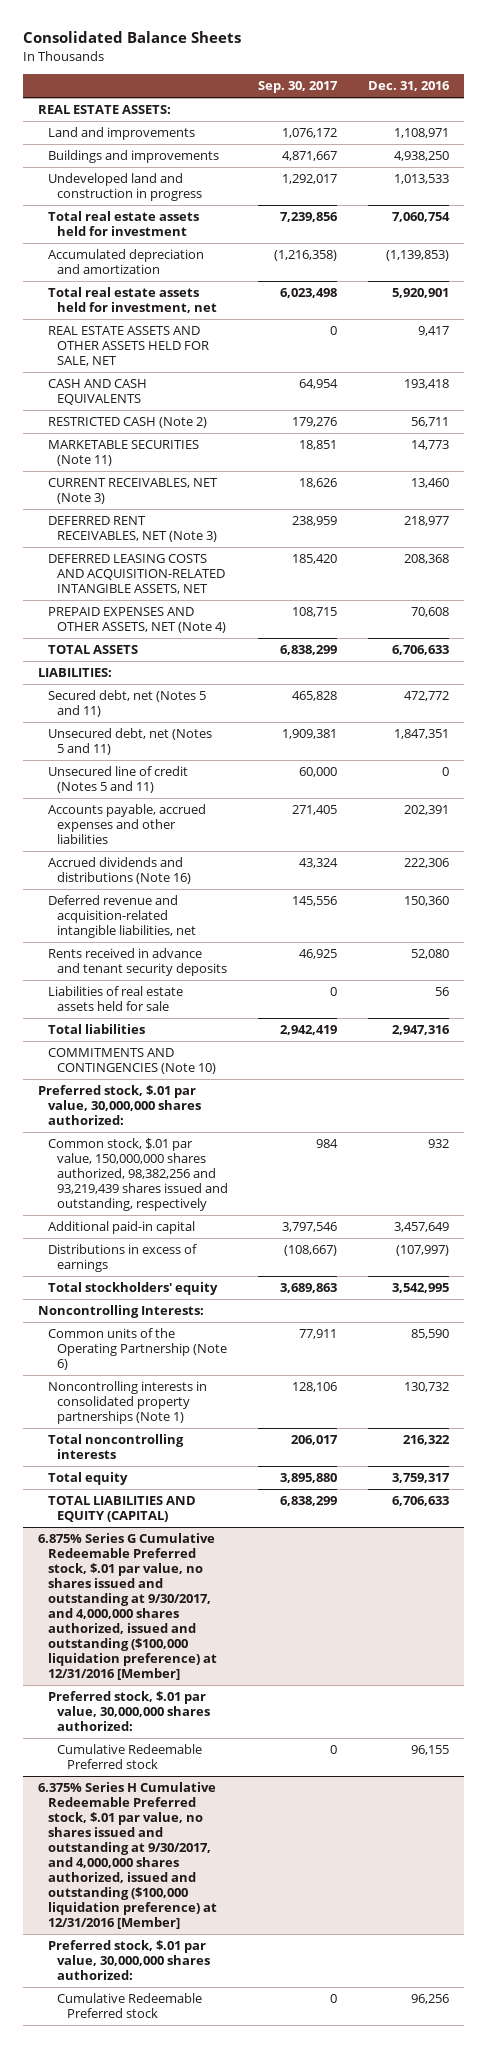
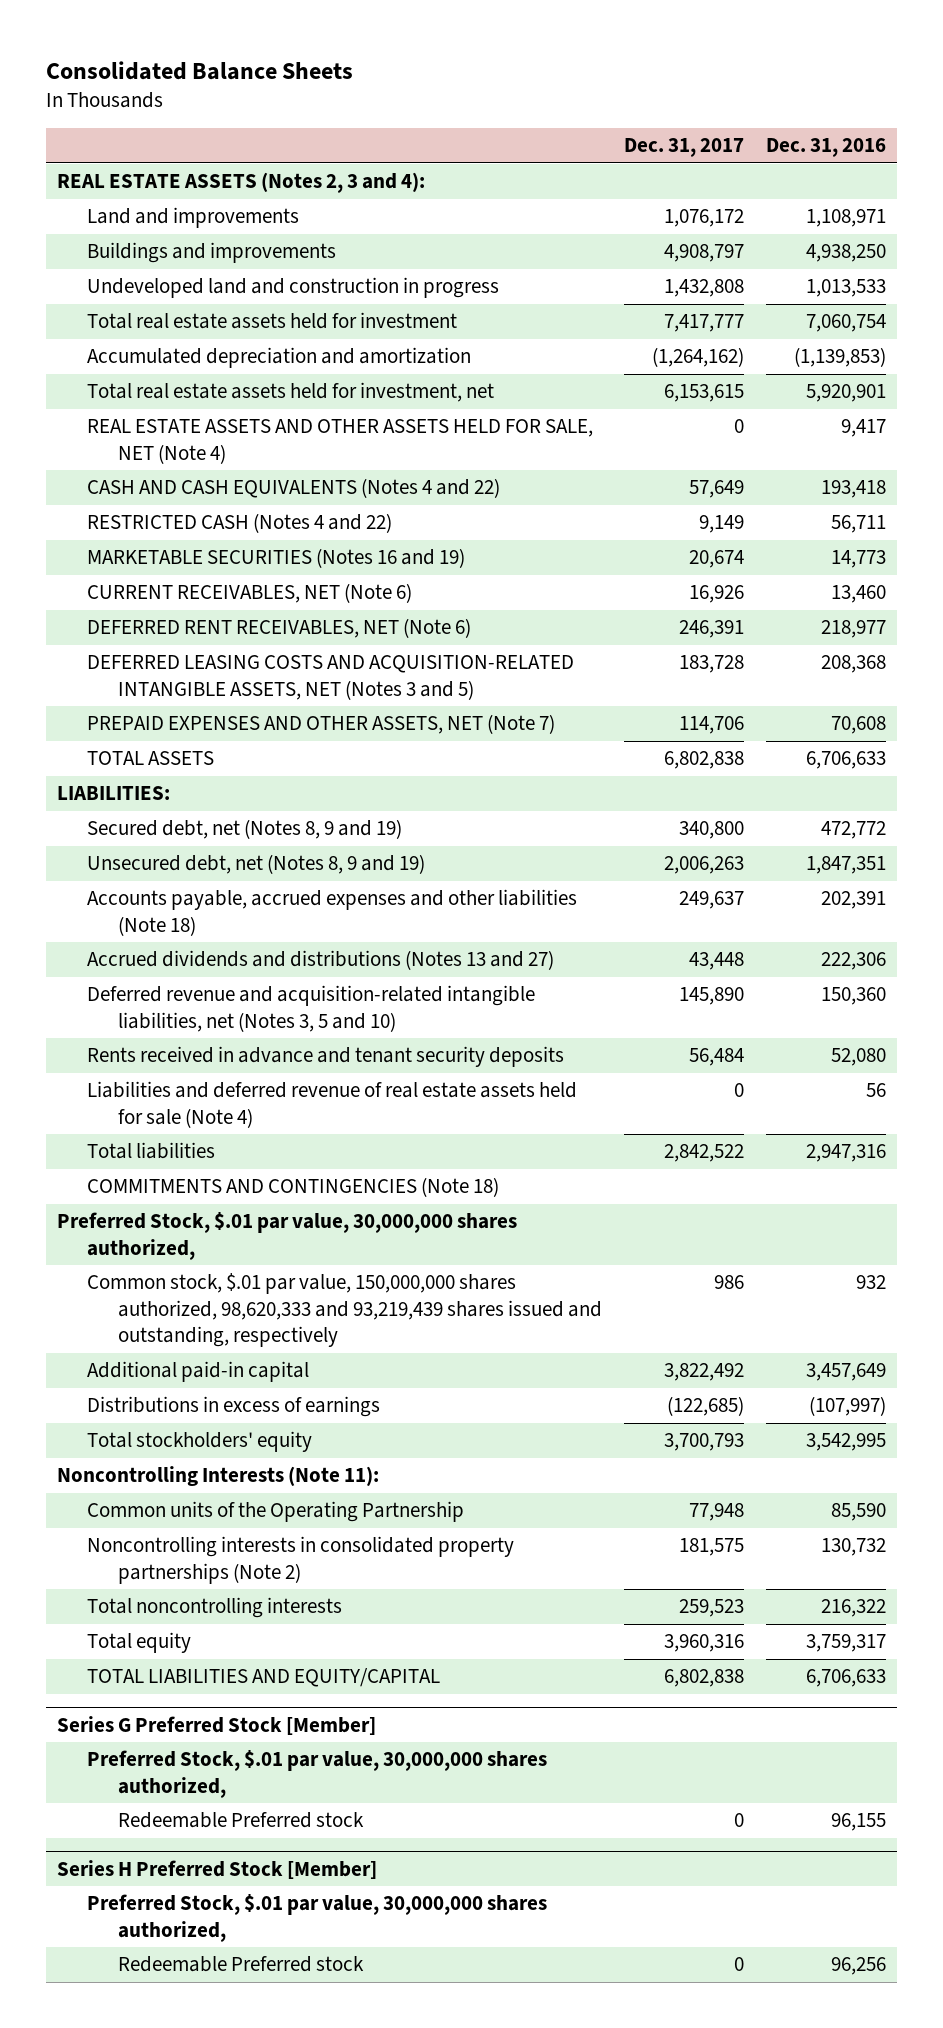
- | Sep. 30, 2017 | Dec. 31, 2016
+ | Dec. 31, 2017 | Dec. 31, 2016
- REAL ESTATE ASSETS:
+ REAL ESTATE ASSETS (Notes 2, 3 and 4):
- REAL ESTATE ASSETS AND OTHER ASSETS HELD FOR SALE, NET | 0 | 9,417
- CASH AND CASH EQUIVALENTS | 64,954 | 193,418
- RESTRICTED CASH (Note 2) | 179,276 | 56,711
- MARKETABLE SECURITIES (Note 11) | 18,851 | 14,773
- CURRENT RECEIVABLES, NET (Note 3) | 18,626 | 13,460
- DEFERRED RENT RECEIVABLES, NET (Note 3) | 238,959 | 218,977
- DEFERRED LEASING COSTS AND ACQUISITION-RELATED INTANGIBLE ASSETS, NET | 185,420 | 208,368
- PREPAID EXPENSES AND OTHER ASSETS, NET (Note 4) | 108,715 | 70,608
+ REAL ESTATE ASSETS AND OTHER ASSETS HELD FOR SALE, NET (Note 4) | 0 | 9,417
+ CASH AND CASH EQUIVALENTS (Notes 4 and 22) | 57,649 | 193,418
+ RESTRICTED CASH (Notes 4 and 22) | 9,149 | 56,711
+ MARKETABLE SECURITIES (Notes 16 and 19) | 20,674 | 14,773
+ CURRENT RECEIVABLES, NET (Note 6) | 16,926 | 13,460
+ DEFERRED RENT RECEIVABLES, NET (Note 6) | 246,391 | 218,977
+ DEFERRED LEASING COSTS AND ACQUISITION-RELATED INTANGIBLE ASSETS, NET (Notes 3 and 5) | 183,728 | 208,368
+ PREPAID EXPENSES AND OTHER ASSETS, NET (Note 7) | 114,706 | 70,608
- Secured debt, net (Notes 5 and 11) | 465,828 | 472,772
- Unsecured debt, net (Notes 5 and 11) | 1,909,381 | 1,847,351
- Unsecured line of credit (Notes 5 and 11) | 60,000 | 0
- Accounts payable, accrued expenses and other liabilities | 271,405 | 202,391
- Accrued dividends and distributions (Note 16) | 43,324 | 222,306
- Deferred revenue and acquisition-related intangible liabilities, net | 145,556 | 150,360
+ Secured debt, net (Notes 8, 9 and 19) | 340,800 | 472,772
+ Unsecured debt, net (Notes 8, 9 and 19) | 2,006,263 | 1,847,351
+ Accounts payable, accrued expenses and other liabilities (Note 18) | 249,637 | 202,391
+ Accrued dividends and distributions (Notes 13 and 27) | 43,448 | 222,306
+ Deferred revenue and acquisition-related intangible liabilities, net (Notes 3, 5 and 10) | 145,890 | 150,360
- Liabilities of real estate assets held for sale | 0 | 56
+ Liabilities and deferred revenue of real estate assets held for sale (Note 4) | 0 | 56
- COMMITMENTS AND CONTINGENCIES (Note 10)
- Preferred stock, $.01 par value, 30,000,000 shares authorized:
- Common stock, $.01 par value, 150,000,000 shares authorized, 98,382,256 and 93,219,439 shares issued and outstanding, respectively | 984 | 932
+ COMMITMENTS AND CONTINGENCIES (Note 18)
+ Preferred Stock, $.01 par value, 30,000,000 shares authorized,
+ Common stock, $.01 par value, 150,000,000 shares authorized, 98,620,333 and 93,219,439 shares issued and outstanding, respectively | 986 | 932
- Noncontrolling Interests:
- Common units of the Operating Partnership (Note 6) | 77,911 | 85,590
- Noncontrolling interests in consolidated property partnerships (Note 1) | 128,106 | 130,732
+ Noncontrolling Interests (Note 11):
+ Common units of the Operating Partnership | 77,948 | 85,590
+ Noncontrolling interests in consolidated property partnerships (Note 2) | 181,575 | 130,732
- TOTAL LIABILITIES AND EQUITY (CAPITAL) | 6,838,299 | 6,706,633
- 6.875% Series G Cumulative Redeemable Preferred stock, $.01 par value, no shares issued and outstanding at 9/30/2017, and 4,000,000 shares authorized, issued and outstanding ($100,000 liquidation preference) at 12/31/2016 [Member]
- Preferred stock, $.01 par value, 30,000,000 shares authorized:
- Cumulative Redeemable Preferred stock | 0 | 96,155
- 6.375% Series H Cumulative Redeemable Preferred stock, $.01 par value, no shares issued and outstanding at 9/30/2017, and 4,000,000 shares authorized, issued and outstanding ($100,000 liquidation preference) at 12/31/2016 [Member]
- Preferred stock, $.01 par value, 30,000,000 shares authorized:
- Cumulative Redeemable Preferred stock | 0 | 96,256
+ TOTAL LIABILITIES AND EQUITY/CAPITAL | 6,802,838 | 6,706,633
+ Series G Preferred Stock [Member]
+ Preferred Stock, $.01 par value, 30,000,000 shares authorized,
+ Redeemable Preferred stock | 0 | 96,155
+ Series H Preferred Stock [Member]
+ Preferred Stock, $.01 par value, 30,000,000 shares authorized,
+ Redeemable Preferred stock | 0 | 96,256

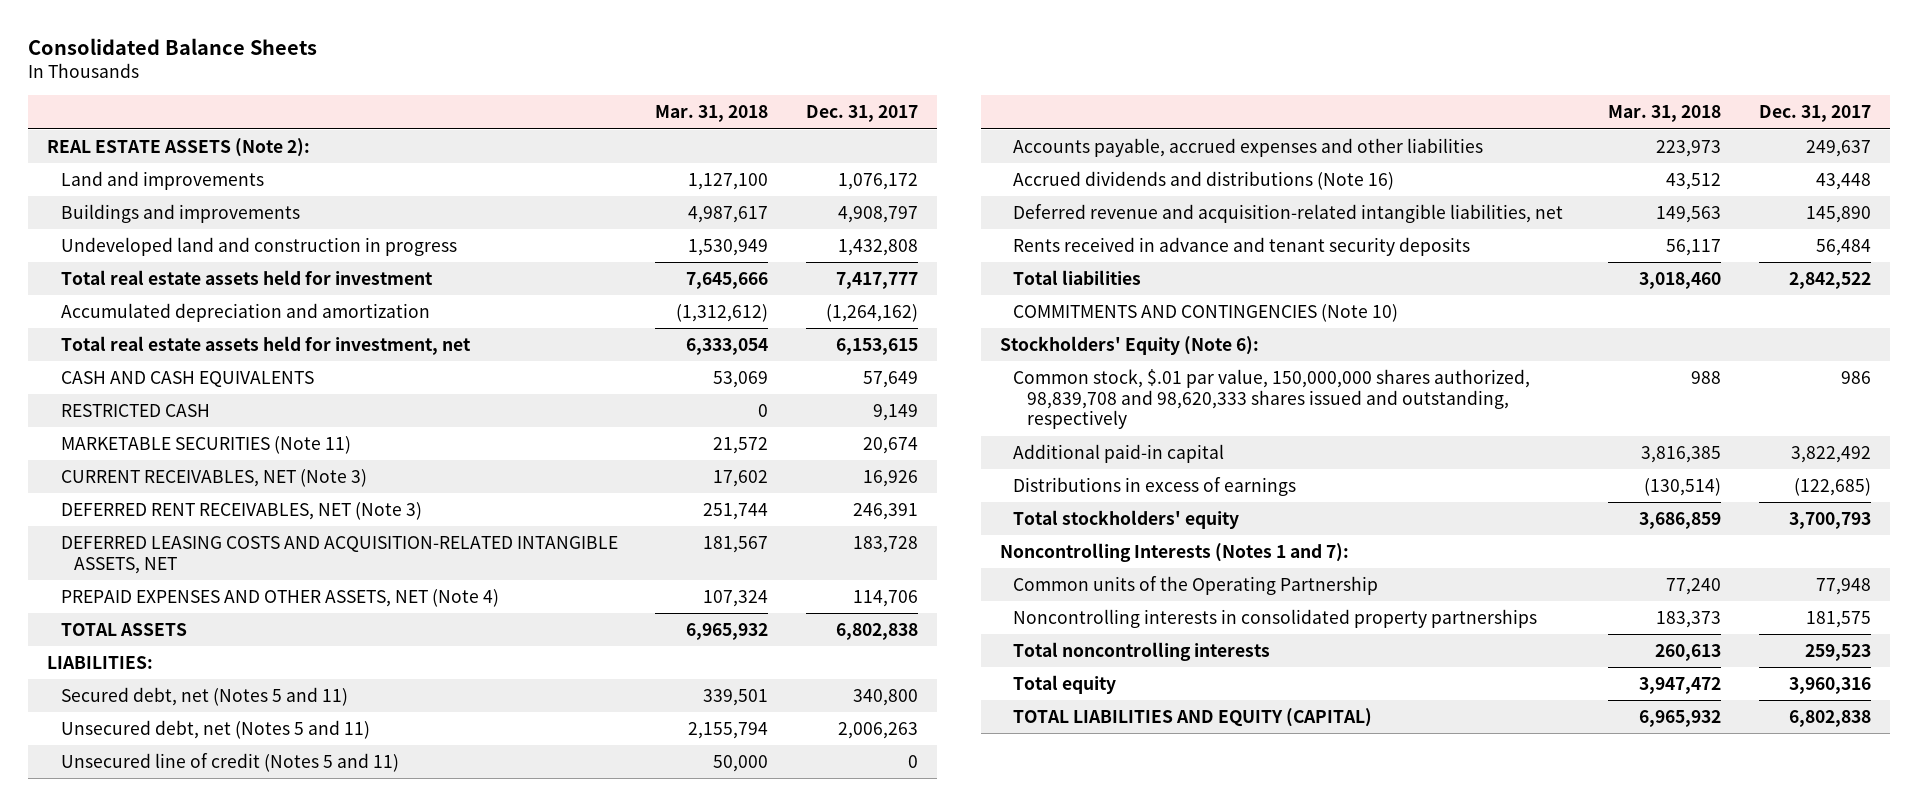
- | Dec. 31, 2017 | Dec. 31, 2016
+ | Mar. 31, 2018 | Dec. 31, 2017
- REAL ESTATE ASSETS (Notes 2, 3 and 4):
+ REAL ESTATE ASSETS (Note 2):
- REAL ESTATE ASSETS AND OTHER ASSETS HELD FOR SALE, NET (Note 4) | 0 | 9,417
- CASH AND CASH EQUIVALENTS (Notes 4 and 22) | 57,649 | 193,418
- RESTRICTED CASH (Notes 4 and 22) | 9,149 | 56,711
- MARKETABLE SECURITIES (Notes 16 and 19) | 20,674 | 14,773
- CURRENT RECEIVABLES, NET (Note 6) | 16,926 | 13,460
- DEFERRED RENT RECEIVABLES, NET (Note 6) | 246,391 | 218,977
- DEFERRED LEASING COSTS AND ACQUISITION-RELATED INTANGIBLE ASSETS, NET (Notes 3 and 5) | 183,728 | 208,368
- PREPAID EXPENSES AND OTHER ASSETS, NET (Note 7) | 114,706 | 70,608
+ CASH AND CASH EQUIVALENTS | 53,069 | 57,649
+ RESTRICTED CASH | 0 | 9,149
+ MARKETABLE SECURITIES (Note 11) | 21,572 | 20,674
+ CURRENT RECEIVABLES, NET (Note 3) | 17,602 | 16,926
+ DEFERRED RENT RECEIVABLES, NET (Note 3) | 251,744 | 246,391
+ DEFERRED LEASING COSTS AND ACQUISITION-RELATED INTANGIBLE ASSETS, NET | 181,567 | 183,728
+ PREPAID EXPENSES AND OTHER ASSETS, NET (Note 4) | 107,324 | 114,706
- Secured debt, net (Notes 8, 9 and 19) | 340,800 | 472,772
- Unsecured debt, net (Notes 8, 9 and 19) | 2,006,263 | 1,847,351
- Accounts payable, accrued expenses and other liabilities (Note 18) | 249,637 | 202,391
- Accrued dividends and distributions (Notes 13 and 27) | 43,448 | 222,306
- Deferred revenue and acquisition-related intangible liabilities, net (Notes 3, 5 and 10) | 145,890 | 150,360
+ Secured debt, net (Notes 5 and 11) | 339,501 | 340,800
+ Unsecured debt, net (Notes 5 and 11) | 2,155,794 | 2,006,263
+ Unsecured line of credit (Notes 5 and 11) | 50,000 | 0
+ Accounts payable, accrued expenses and other liabilities | 223,973 | 249,637
+ Accrued dividends and distributions (Note 16) | 43,512 | 43,448
+ Deferred revenue and acquisition-related intangible liabilities, net | 149,563 | 145,890
- Liabilities and deferred revenue of real estate assets held for sale (Note 4) | 0 | 56
- COMMITMENTS AND CONTINGENCIES (Note 18)
- Preferred Stock, $.01 par value, 30,000,000 shares authorized,
- Common stock, $.01 par value, 150,000,000 shares authorized, 98,620,333 and 93,219,439 shares issued and outstanding, respectively | 986 | 932
+ COMMITMENTS AND CONTINGENCIES (Note 10)
+ Stockholders' Equity (Note 6):
+ Common stock, $.01 par value, 150,000,000 shares authorized, 98,839,708 and 98,620,333 shares issued and outstanding, respectively | 988 | 986
- Noncontrolling Interests (Note 11):
+ Noncontrolling Interests (Notes 1 and 7):
- Noncontrolling interests in consolidated property partnerships (Note 2) | 181,575 | 130,732
+ Noncontrolling interests in consolidated property partnerships | 183,373 | 181,575
- TOTAL LIABILITIES AND EQUITY/CAPITAL | 6,802,838 | 6,706,633
- Series G Preferred Stock [Member]
- Preferred Stock, $.01 par value, 30,000,000 shares authorized,
- Redeemable Preferred stock | 0 | 96,155
- Series H Preferred Stock [Member]
- Preferred Stock, $.01 par value, 30,000,000 shares authorized,
- Redeemable Preferred stock | 0 | 96,256
+ TOTAL LIABILITIES AND EQUITY (CAPITAL) | 6,965,932 | 6,802,838

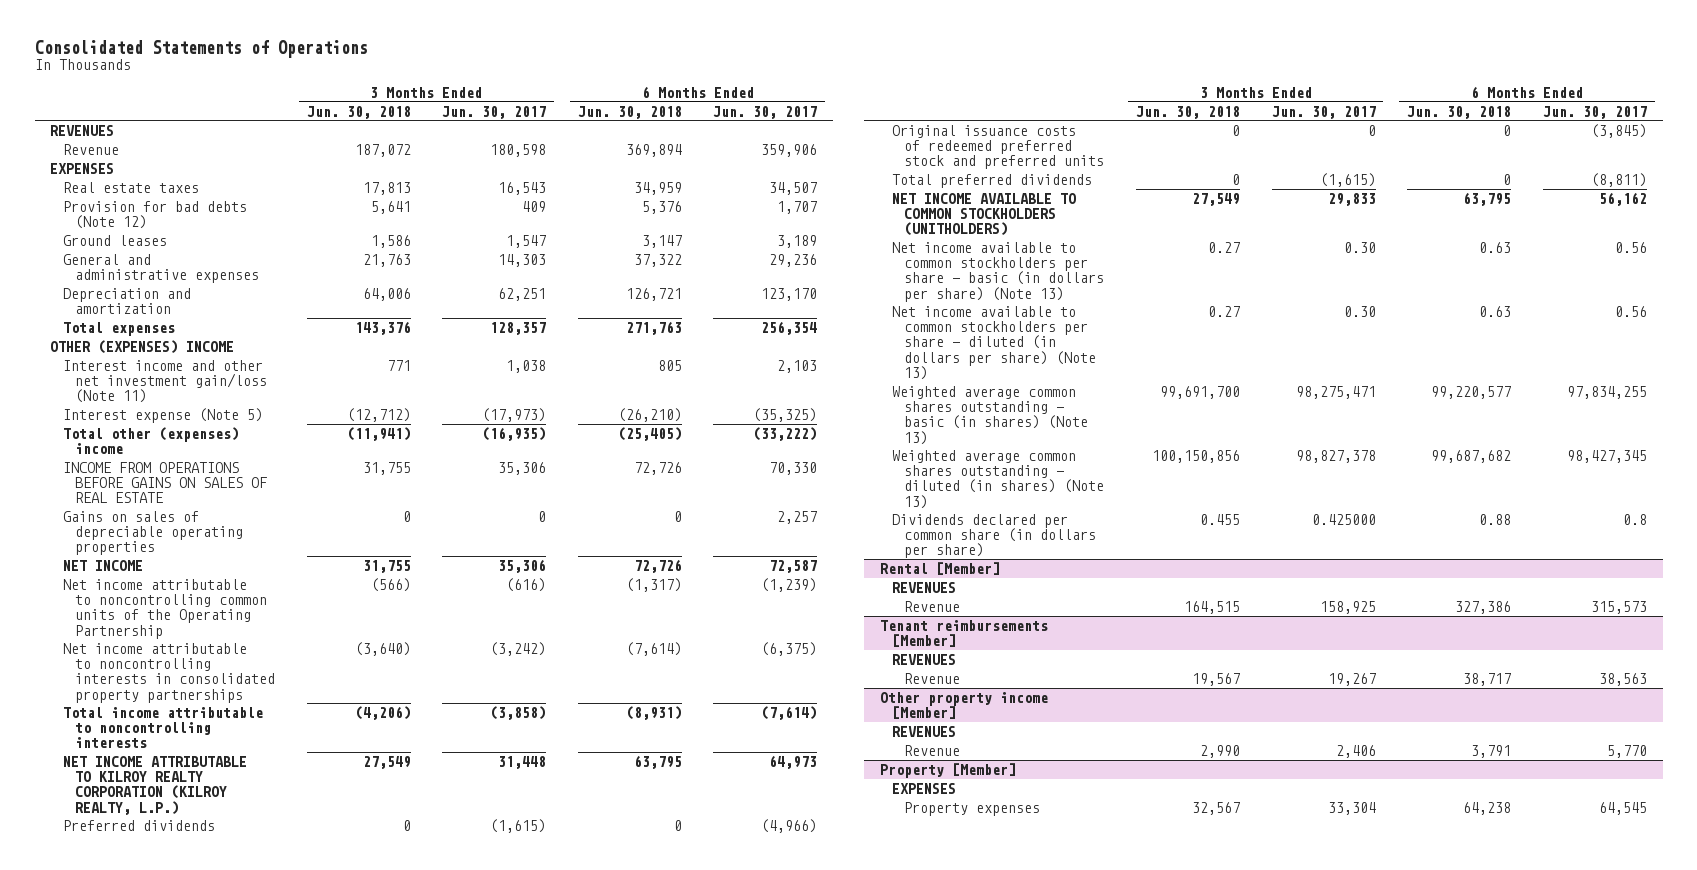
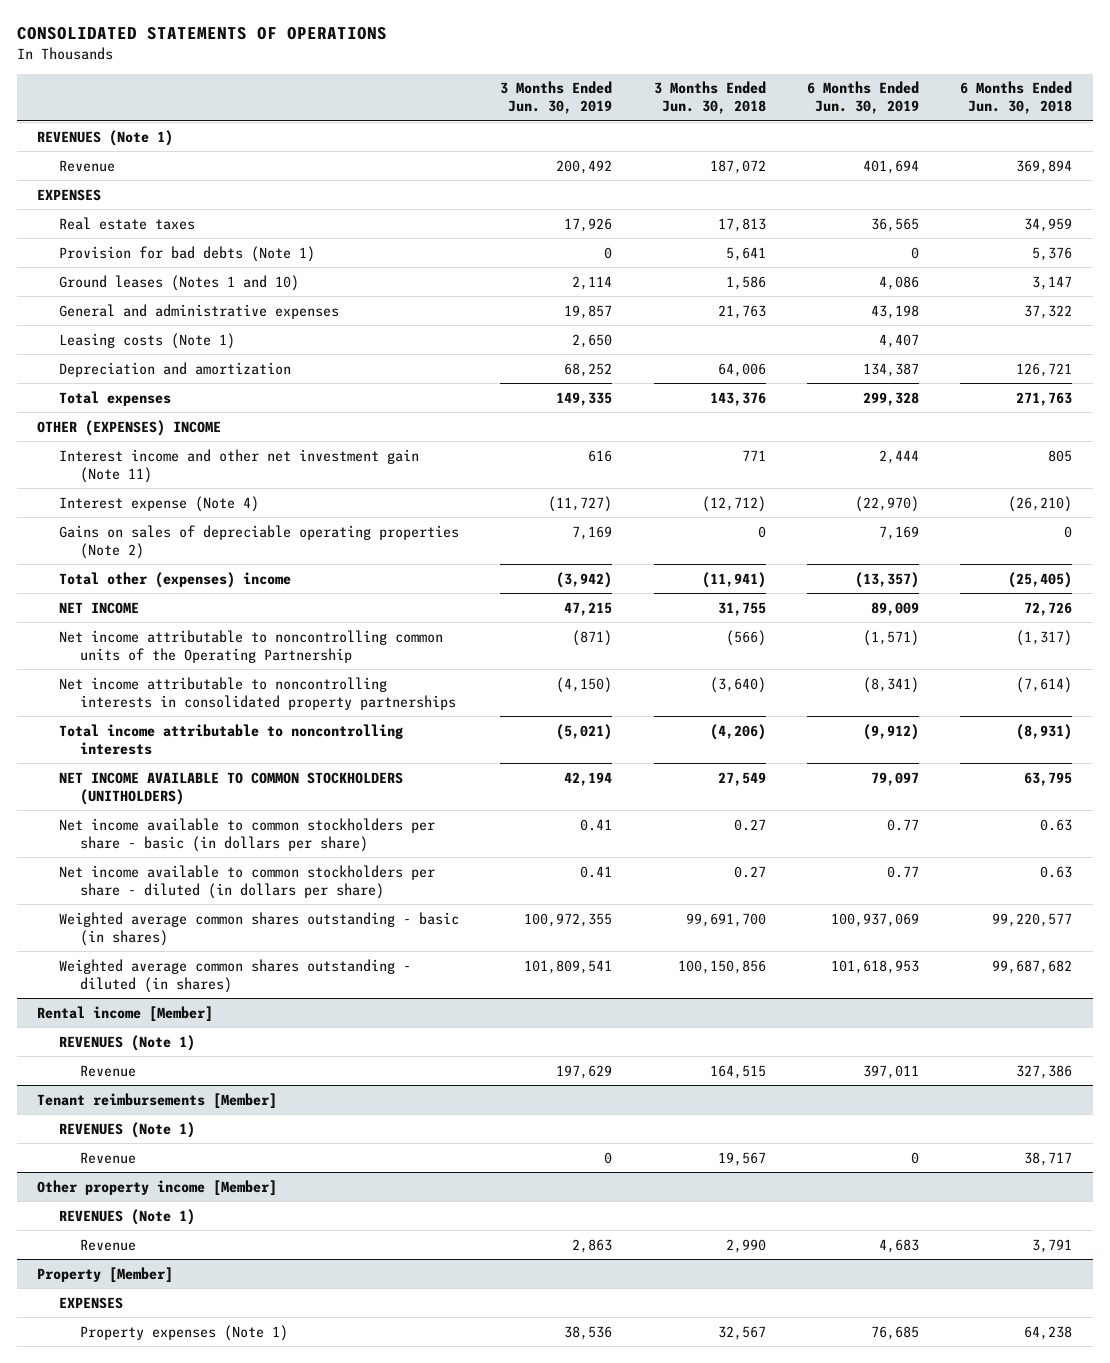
- Consolidated Statements of Operations
+ CONSOLIDATED STATEMENTS OF OPERATIONS
- | 3 Months Ended Jun. 30, 2018 | 3 Months Ended Jun. 30, 2017 | 6 Months Ended Jun. 30, 2018 | 6 Months Ended Jun. 30, 2017
+ | 3 Months Ended Jun. 30, 2019 | 3 Months Ended Jun. 30, 2018 | 6 Months Ended Jun. 30, 2019 | 6 Months Ended Jun. 30, 2018
- REVENUES
+ REVENUES (Note 1)
- Provision for bad debts (Note 12) | 5,641 | 409 | 5,376 | 1,707
- Ground leases | 1,586 | 1,547 | 3,147 | 3,189
+ Provision for bad debts (Note 1) | 0 | 5,641 | 0 | 5,376
+ Ground leases (Notes 1 and 10) | 2,114 | 1,586 | 4,086 | 3,147
+ Leasing costs (Note 1) | 2,650 | | 4,407 |
- Interest income and other net investment gain/loss (Note 11) | 771 | 1,038 | 805 | 2,103
- Interest expense (Note 5) | (12,712) | (17,973) | (26,210) | (35,325)
+ Interest income and other net investment gain (Note 11) | 616 | 771 | 2,444 | 805
+ Interest expense (Note 4) | (11,727) | (12,712) | (22,970) | (26,210)
+ Gains on sales of depreciable operating properties (Note 2) | 7,169 | 0 | 7,169 | 0
- INCOME FROM OPERATIONS BEFORE GAINS ON SALES OF REAL ESTATE | 31,755 | 35,306 | 72,726 | 70,330
- Gains on sales of depreciable operating properties | 0 | 0 | 0 | 2,257
- NET INCOME ATTRIBUTABLE TO KILROY REALTY CORPORATION (KILROY REALTY, L.P.) | 27,549 | 31,448 | 63,795 | 64,973
- Preferred dividends | 0 | (1,615) | 0 | (4,966)
- Original issuance costs of redeemed preferred stock and preferred units | 0 | 0 | 0 | (3,845)
- Total preferred dividends | 0 | (1,615) | 0 | (8,811)
- Net income available to common stockholders per share - basic (in dollars per share) (Note 13) | 0.27 | 0.30 | 0.63 | 0.56
- Net income available to common stockholders per share - diluted (in dollars per share) (Note 13) | 0.27 | 0.30 | 0.63 | 0.56
- Weighted average common shares outstanding - basic (in shares) (Note 13) | 99,691,700 | 98,275,471 | 99,220,577 | 97,834,255
- Weighted average common shares outstanding - diluted (in shares) (Note 13) | 100,150,856 | 98,827,378 | 99,687,682 | 98,427,345
- Dividends declared per common share (in dollars per share) | 0.455 | 0.425000 | 0.88 | 0.8
- Rental [Member]
- REVENUES
+ Net income available to common stockholders per share - basic (in dollars per share) | 0.41 | 0.27 | 0.77 | 0.63
+ Net income available to common stockholders per share - diluted (in dollars per share) | 0.41 | 0.27 | 0.77 | 0.63
+ Weighted average common shares outstanding - basic (in shares) | 100,972,355 | 99,691,700 | 100,937,069 | 99,220,577
+ Weighted average common shares outstanding - diluted (in shares) | 101,809,541 | 100,150,856 | 101,618,953 | 99,687,682
+ Rental income [Member]
+ REVENUES (Note 1)
@ Tenant reimbursements [Member]
- REVENUES
+ REVENUES (Note 1)
@ Other property income [Member]
- REVENUES
+ REVENUES (Note 1)
@ Property [Member]
- Property expenses | 32,567 | 33,304 | 64,238 | 64,545
+ Property expenses (Note 1) | 38,536 | 32,567 | 76,685 | 64,238

